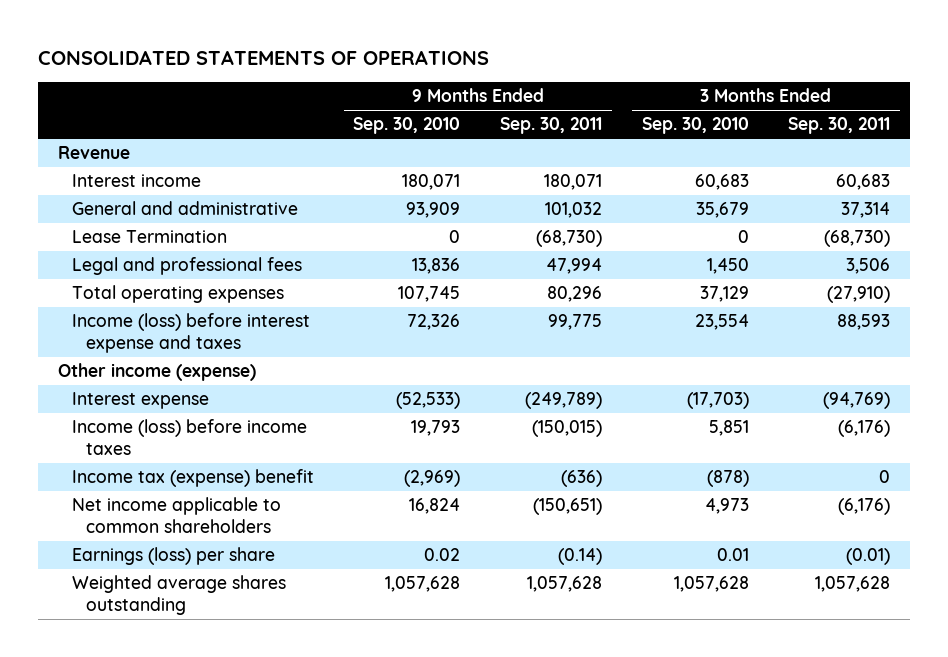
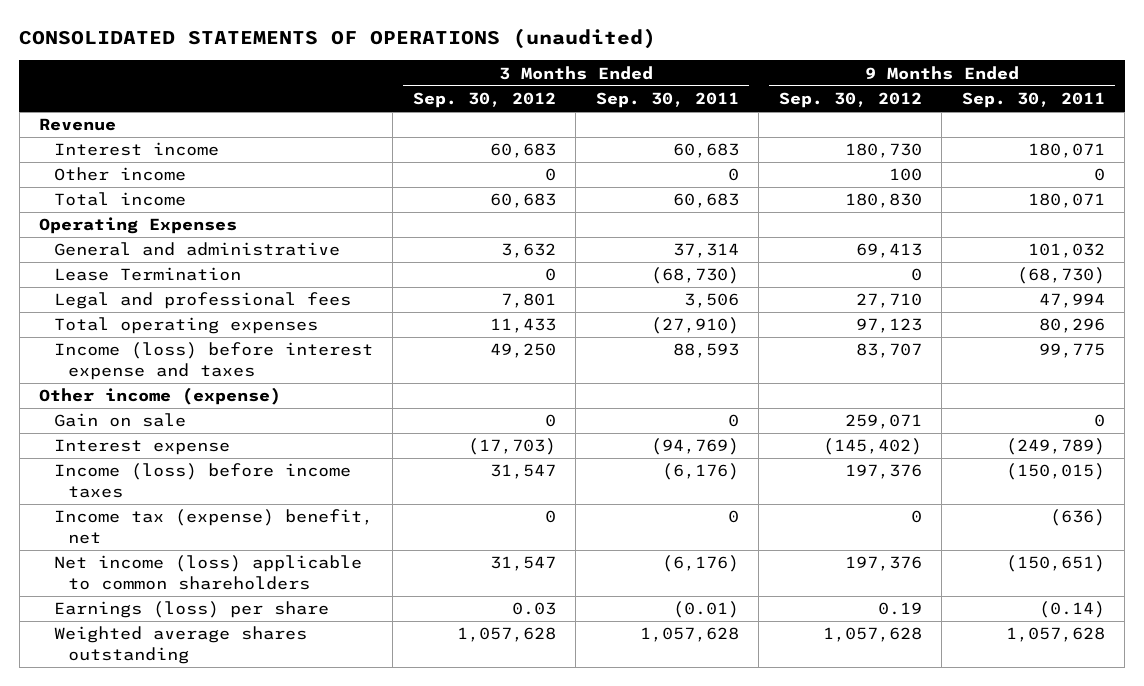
- CONSOLIDATED STATEMENTS OF OPERATIONS
+ CONSOLIDATED STATEMENTS OF OPERATIONS (unaudited)
- | 9 Months Ended Sep. 30, 2010 | 9 Months Ended Sep. 30, 2011 | 3 Months Ended Sep. 30, 2010 | 3 Months Ended Sep. 30, 2011
+ | 3 Months Ended Sep. 30, 2012 | 3 Months Ended Sep. 30, 2011 | 9 Months Ended Sep. 30, 2012 | 9 Months Ended Sep. 30, 2011
+ Other income | 0 | 0 | 100 | 0
+ Total income | 60,683 | 60,683 | 180,830 | 180,071
+ Operating Expenses
+ Gain on sale | 0 | 0 | 259,071 | 0
- Income tax (expense) benefit | (2,969) | (636) | (878) | 0
- Net income applicable to common shareholders | 16,824 | (150,651) | 4,973 | (6,176)
+ Income tax (expense) benefit, net | 0 | 0 | 0 | (636)
+ Net income (loss) applicable to common shareholders | 31,547 | (6,176) | 197,376 | (150,651)

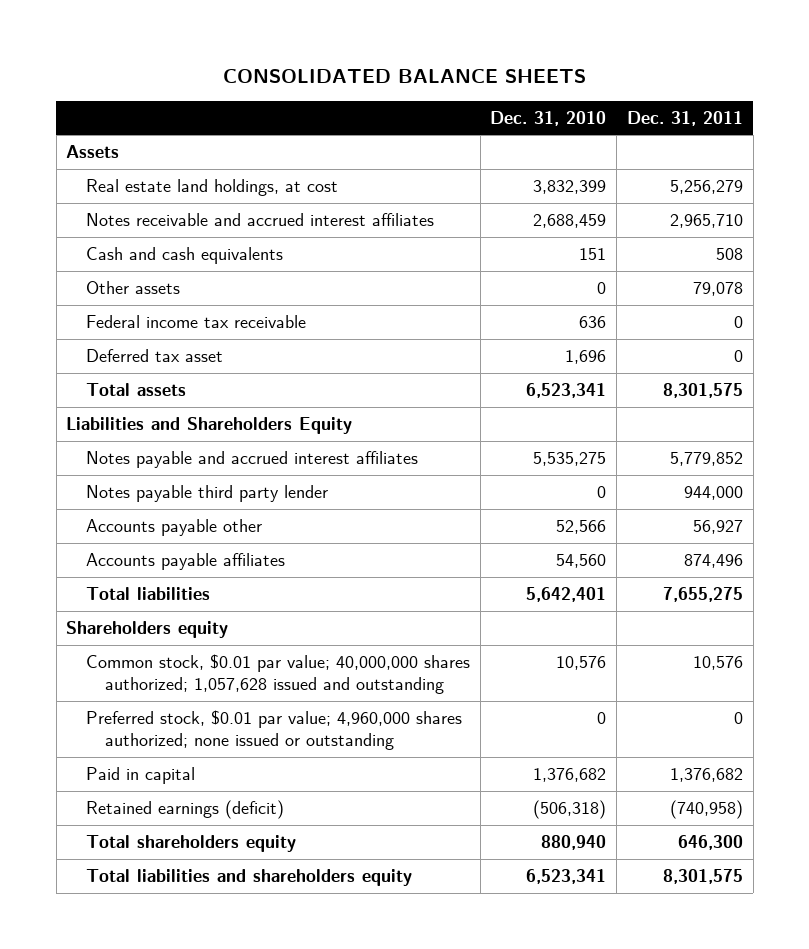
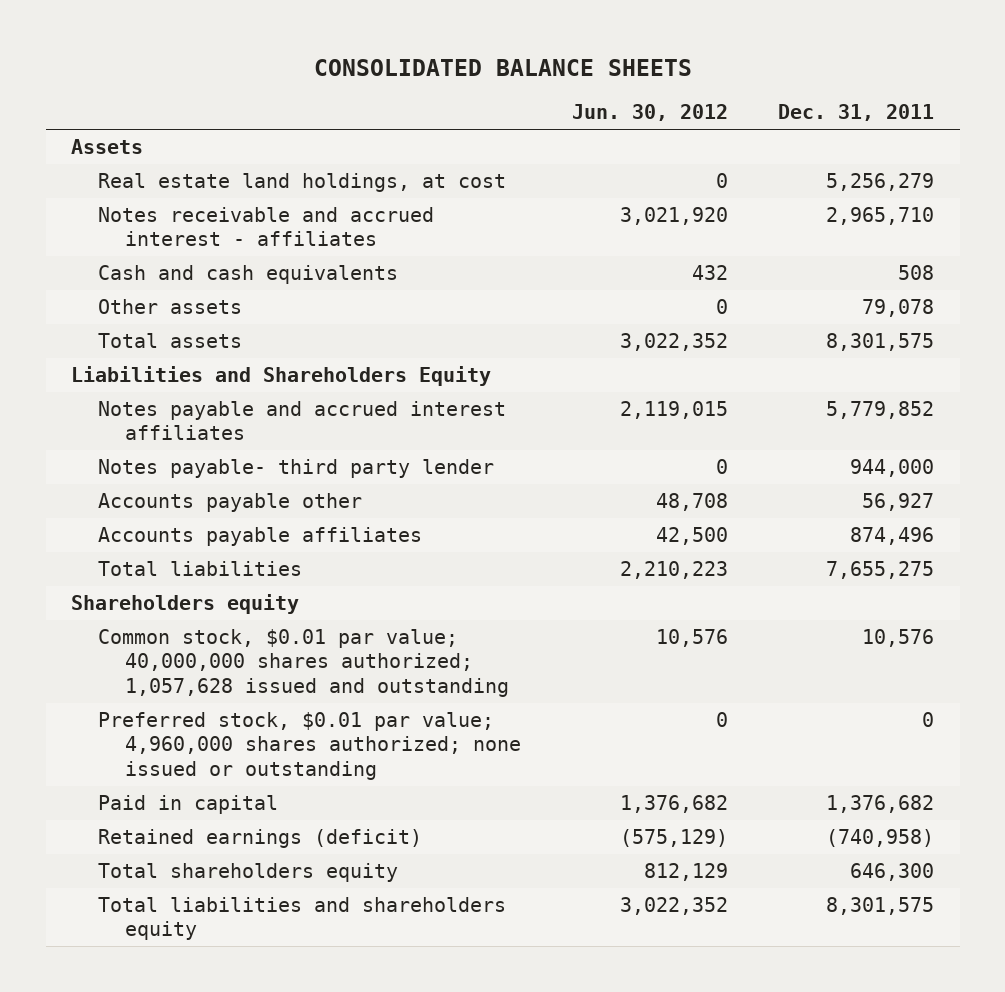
- | Dec. 31, 2010 | Dec. 31, 2011
+ | Jun. 30, 2012 | Dec. 31, 2011
- Notes receivable and accrued interest affiliates | 2,688,459 | 2,965,710
+ Notes receivable and accrued interest - affiliates | 3,021,920 | 2,965,710
- Federal income tax receivable | 636 | 0
- Deferred tax asset | 1,696 | 0
- Notes payable third party lender | 0 | 944,000
+ Notes payable- third party lender | 0 | 944,000

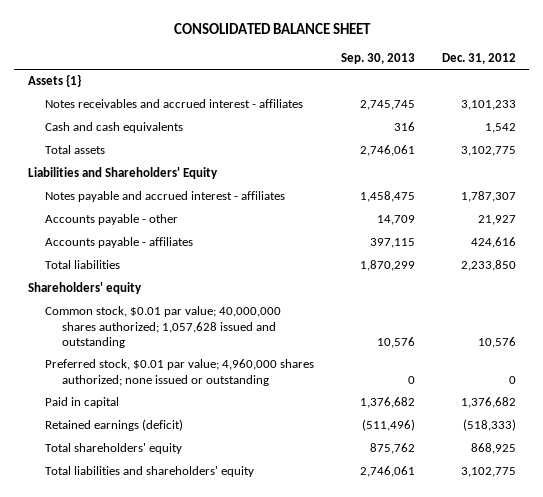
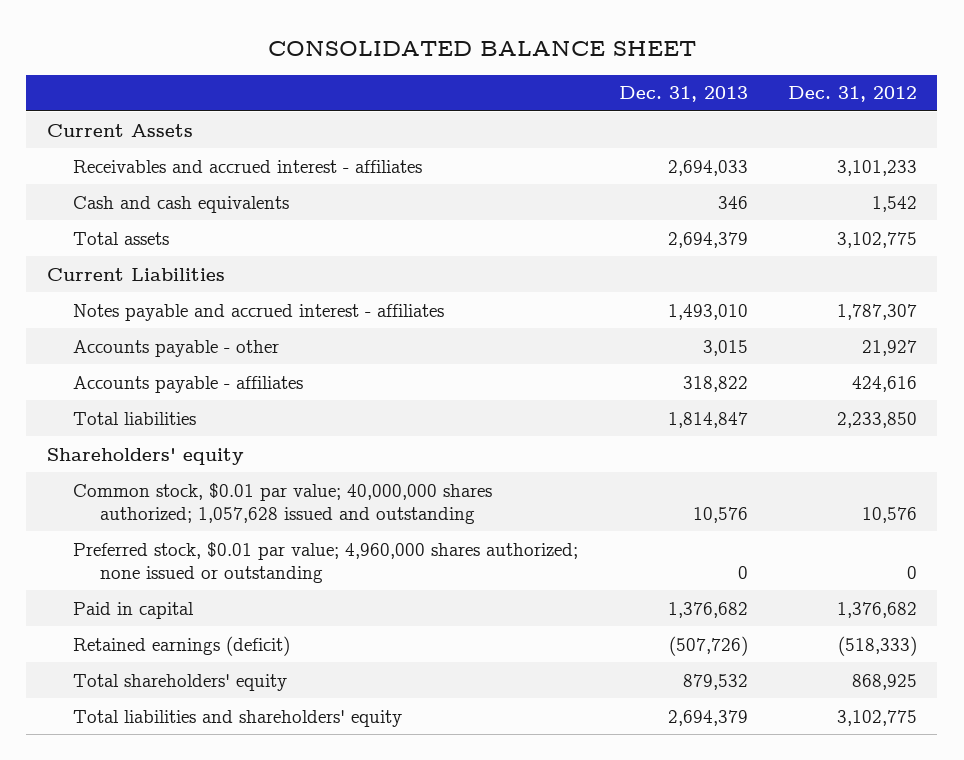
- | Sep. 30, 2013 | Dec. 31, 2012
+ | Dec. 31, 2013 | Dec. 31, 2012
- Assets {1}
- Notes receivables and accrued interest - affiliates | 2,745,745 | 3,101,233
+ Current Assets
+ Receivables and accrued interest - affiliates | 2,694,033 | 3,101,233
- Liabilities and Shareholders' Equity
+ Current Liabilities

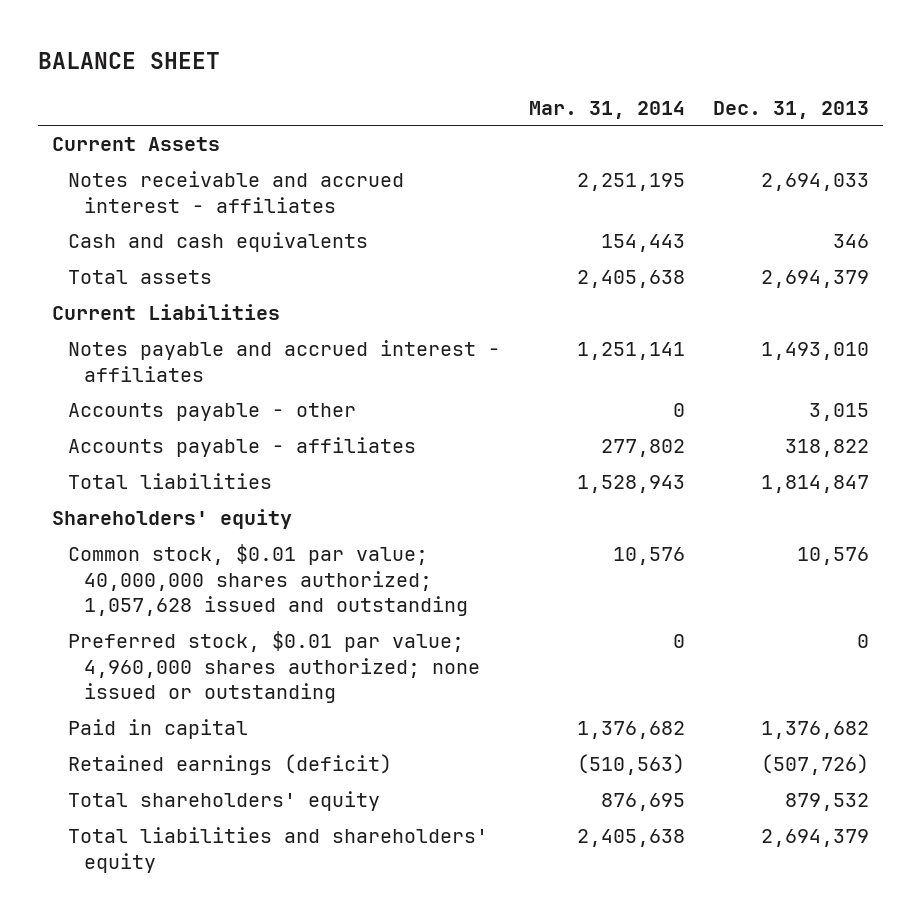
- CONSOLIDATED BALANCE SHEET
+ BALANCE SHEET
- | Dec. 31, 2013 | Dec. 31, 2012
+ | Mar. 31, 2014 | Dec. 31, 2013
- Receivables and accrued interest - affiliates | 2,694,033 | 3,101,233
+ Notes receivable and accrued interest - affiliates | 2,251,195 | 2,694,033

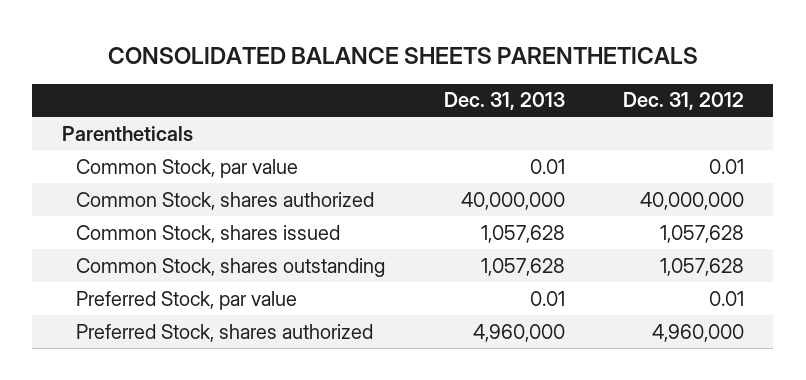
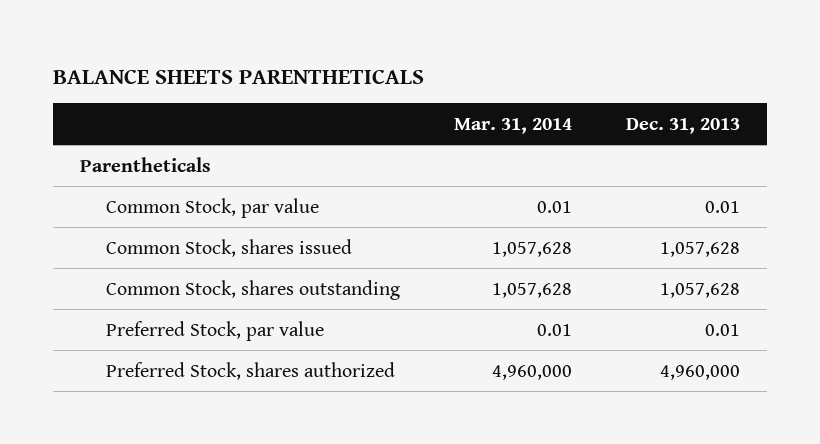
- CONSOLIDATED BALANCE SHEETS PARENTHETICALS
+ BALANCE SHEETS PARENTHETICALS
- | Dec. 31, 2013 | Dec. 31, 2012
+ | Mar. 31, 2014 | Dec. 31, 2013
- Common Stock, shares authorized | 40,000,000 | 40,000,000

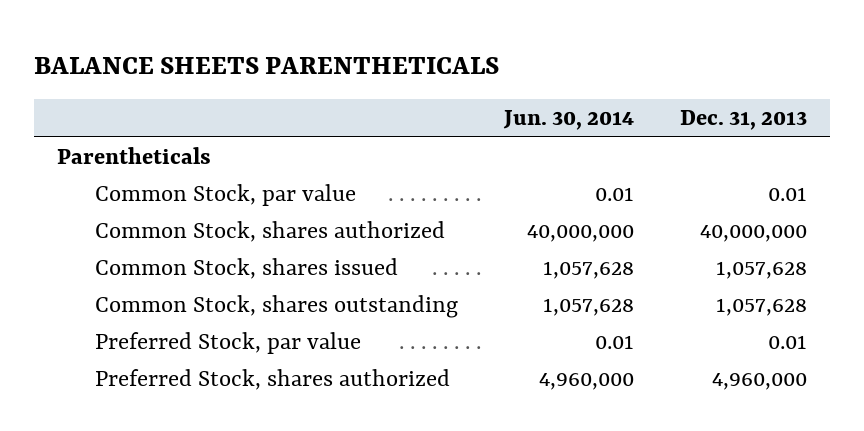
- | Mar. 31, 2014 | Dec. 31, 2013
+ | Jun. 30, 2014 | Dec. 31, 2013
+ Common Stock, shares authorized | 40,000,000 | 40,000,000

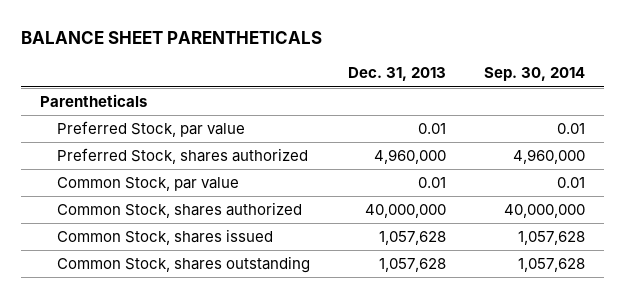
- BALANCE SHEETS PARENTHETICALS
+ BALANCE SHEET PARENTHETICALS
- | Jun. 30, 2014 | Dec. 31, 2013
+ | Dec. 31, 2013 | Sep. 30, 2014
moved up: Preferred Stock, par value | 0.01 | 0.01
moved up: Preferred Stock, shares authorized | 4,960,000 | 4,960,000

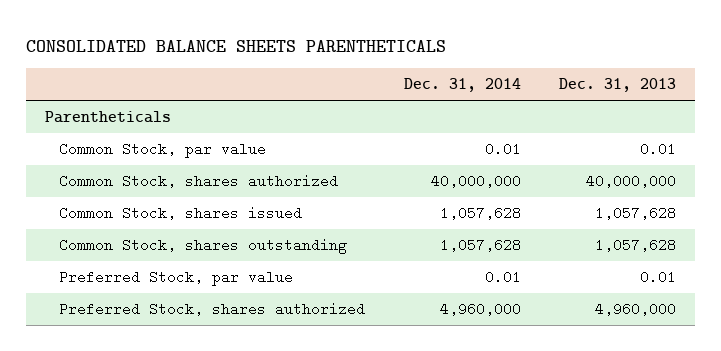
- BALANCE SHEET PARENTHETICALS
+ CONSOLIDATED BALANCE SHEETS PARENTHETICALS
- | Dec. 31, 2013 | Sep. 30, 2014
+ | Dec. 31, 2014 | Dec. 31, 2013
moved down: Preferred Stock, par value | 0.01 | 0.01
moved down: Preferred Stock, shares authorized | 4,960,000 | 4,960,000

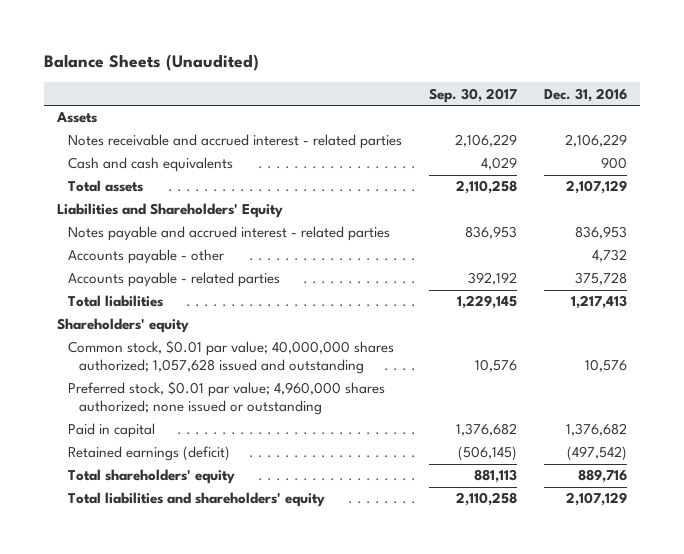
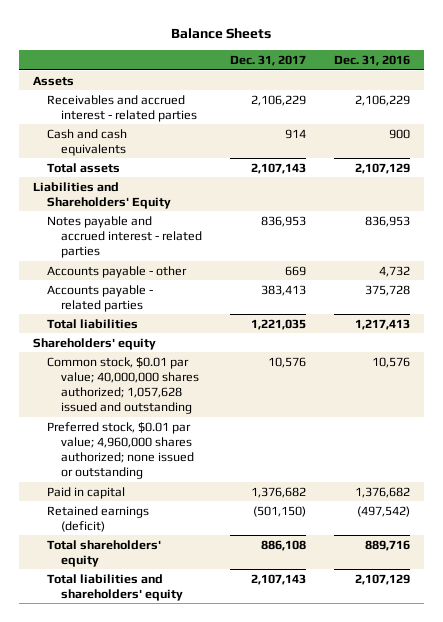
- Balance Sheets (Unaudited)
+ Balance Sheets
- | Sep. 30, 2017 | Dec. 31, 2016
+ | Dec. 31, 2017 | Dec. 31, 2016
- Notes receivable and accrued interest - related parties | 2,106,229 | 2,106,229
+ Receivables and accrued interest - related parties | 2,106,229 | 2,106,229

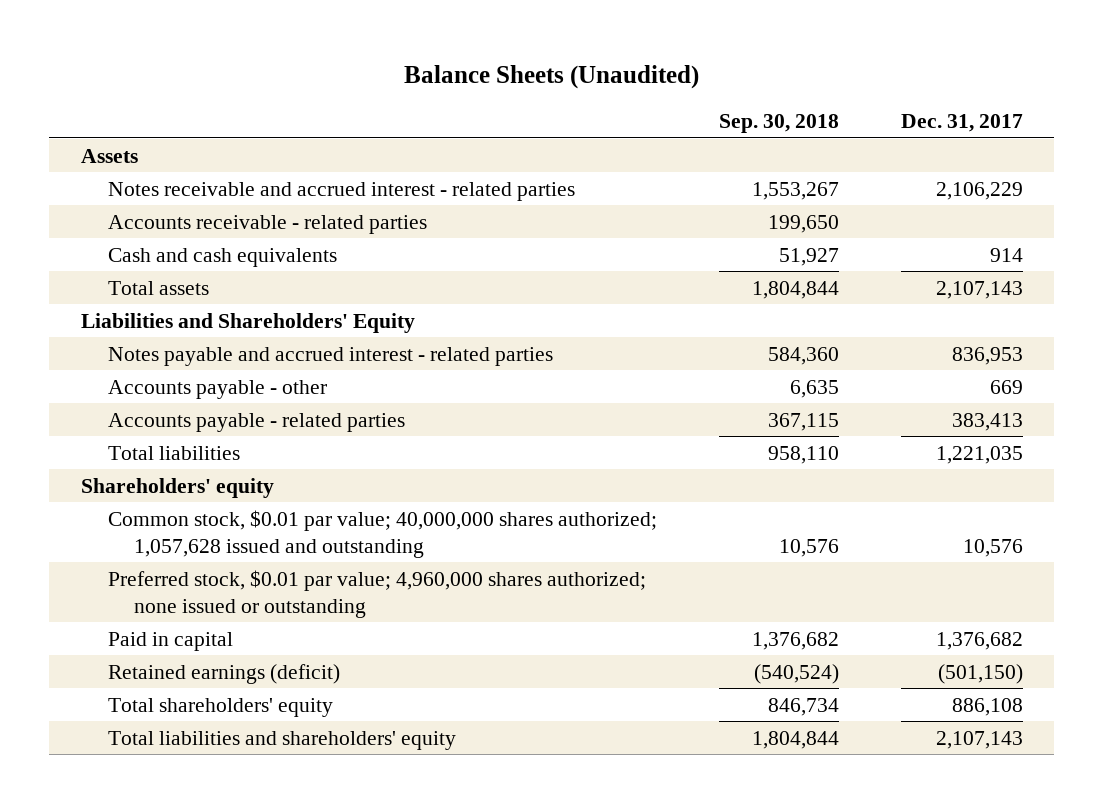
- Balance Sheets
+ Balance Sheets (Unaudited)
- | Dec. 31, 2017 | Dec. 31, 2016
+ | Sep. 30, 2018 | Dec. 31, 2017
- Receivables and accrued interest - related parties | 2,106,229 | 2,106,229
+ Notes receivable and accrued interest - related parties | 1,553,267 | 2,106,229
+ Accounts receivable - related parties | 199,650 |

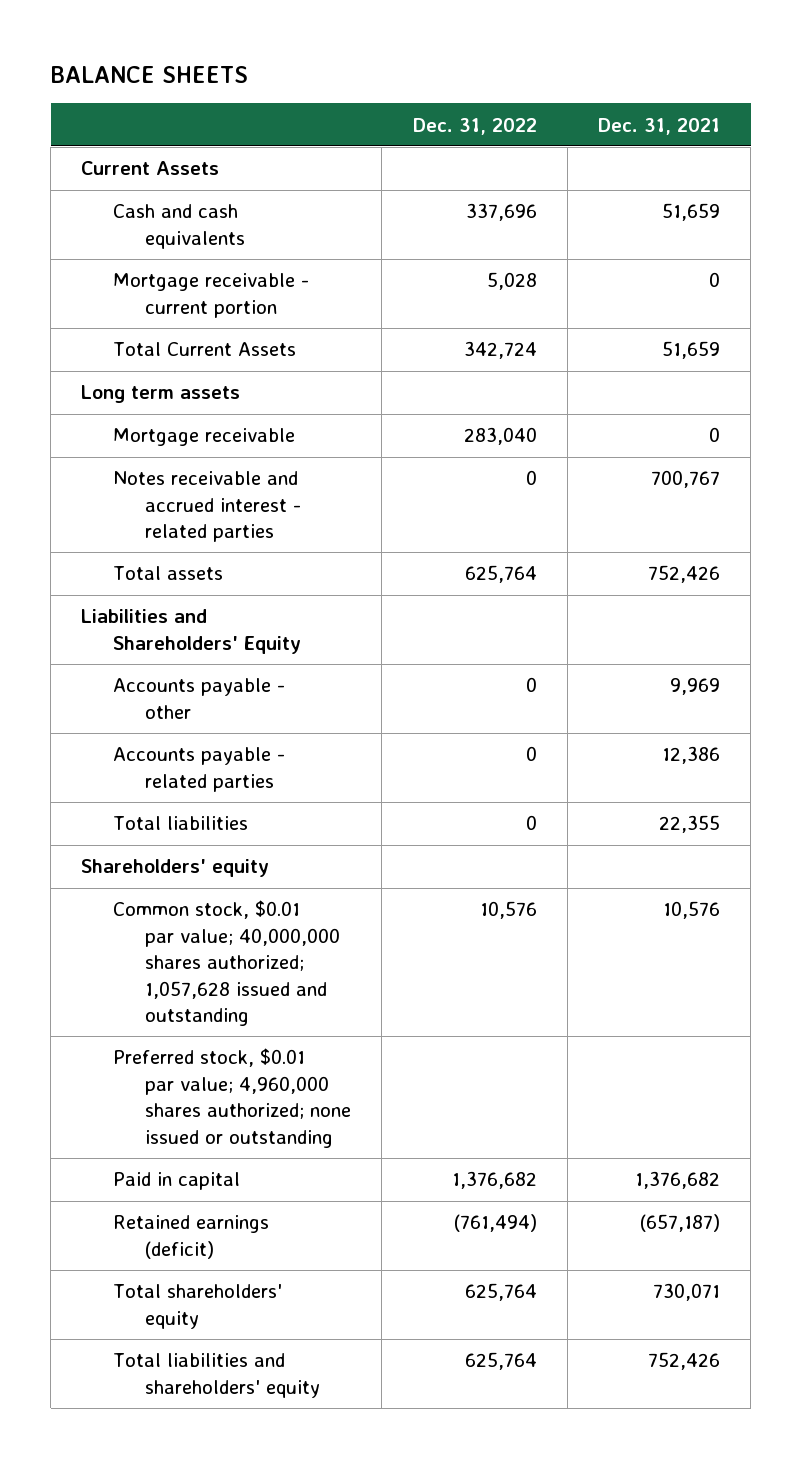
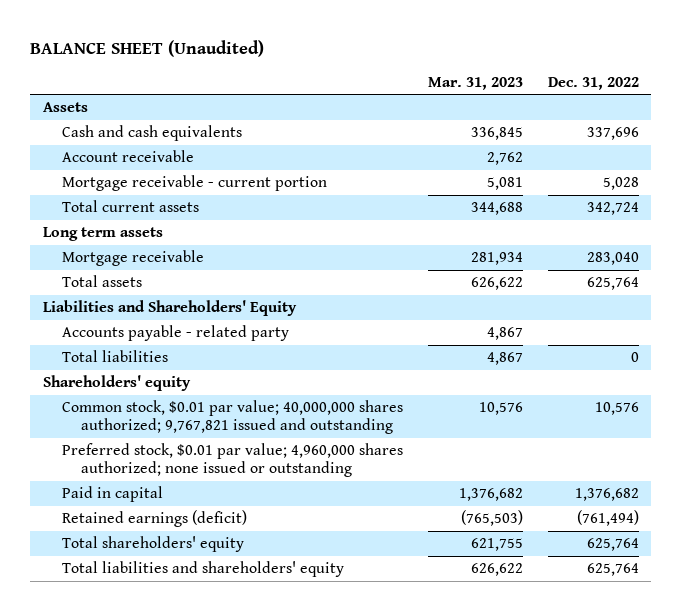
- BALANCE SHEETS
+ BALANCE SHEET (Unaudited)
- | Dec. 31, 2022 | Dec. 31, 2021
+ | Mar. 31, 2023 | Dec. 31, 2022
- Current Assets
+ Assets
+ Account receivable | 2,762 |
- Total Current Assets | 342,724 | 51,659
+ Total current assets | 344,688 | 342,724
- Notes receivable and accrued interest - related parties | 0 | 700,767
- Accounts payable - other | 0 | 9,969
- Accounts payable - related parties | 0 | 12,386
+ Accounts payable - related party | 4,867 |
- Common stock, $0.01 par value; 40,000,000 shares authorized; 1,057,628 issued and outstanding | 10,576 | 10,576
+ Common stock, $0.01 par value; 40,000,000 shares authorized; 9,767,821 issued and outstanding | 10,576 | 10,576

